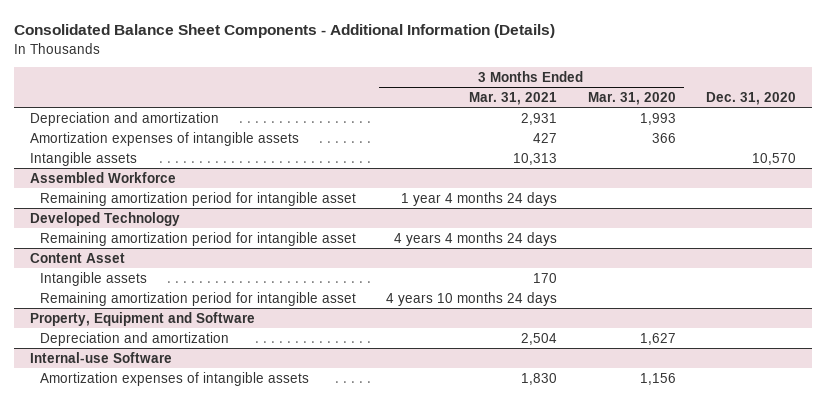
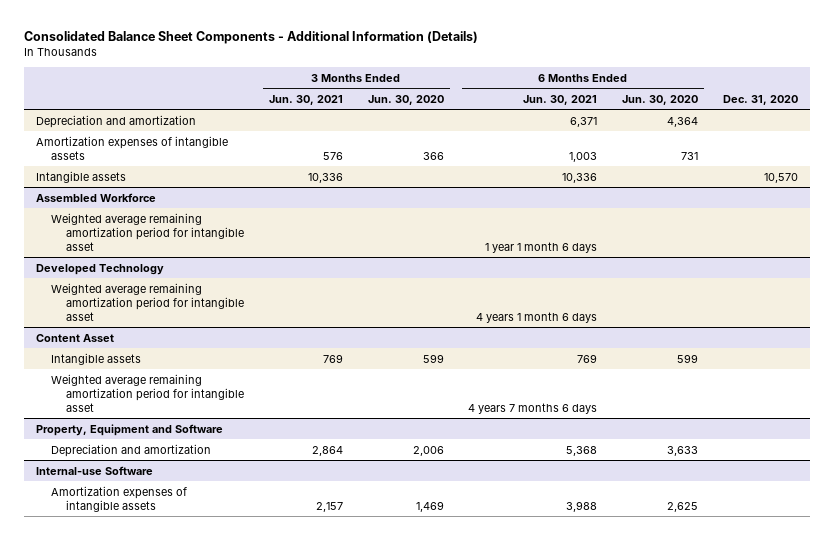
- | 3 Months Ended Mar. 31, 2021 | 3 Months Ended Mar. 31, 2020 | Dec. 31, 2020
+ | 3 Months Ended Jun. 30, 2021 | 3 Months Ended Jun. 30, 2020 | 6 Months Ended Jun. 30, 2021 | 6 Months Ended Jun. 30, 2020 | Dec. 31, 2020
@ Assembled Workforce
- Remaining amortization period for intangible asset | 1 year 4 months 24 days | |
+ Weighted average remaining amortization period for intangible asset | | | 1 year 1 month 6 days | |
@ Developed Technology
- Remaining amortization period for intangible asset | 4 years 4 months 24 days | |
+ Weighted average remaining amortization period for intangible asset | | | 4 years 1 month 6 days | |
@ Content Asset
- Remaining amortization period for intangible asset | 4 years 10 months 24 days | |
+ Weighted average remaining amortization period for intangible asset | | | 4 years 7 months 6 days | |

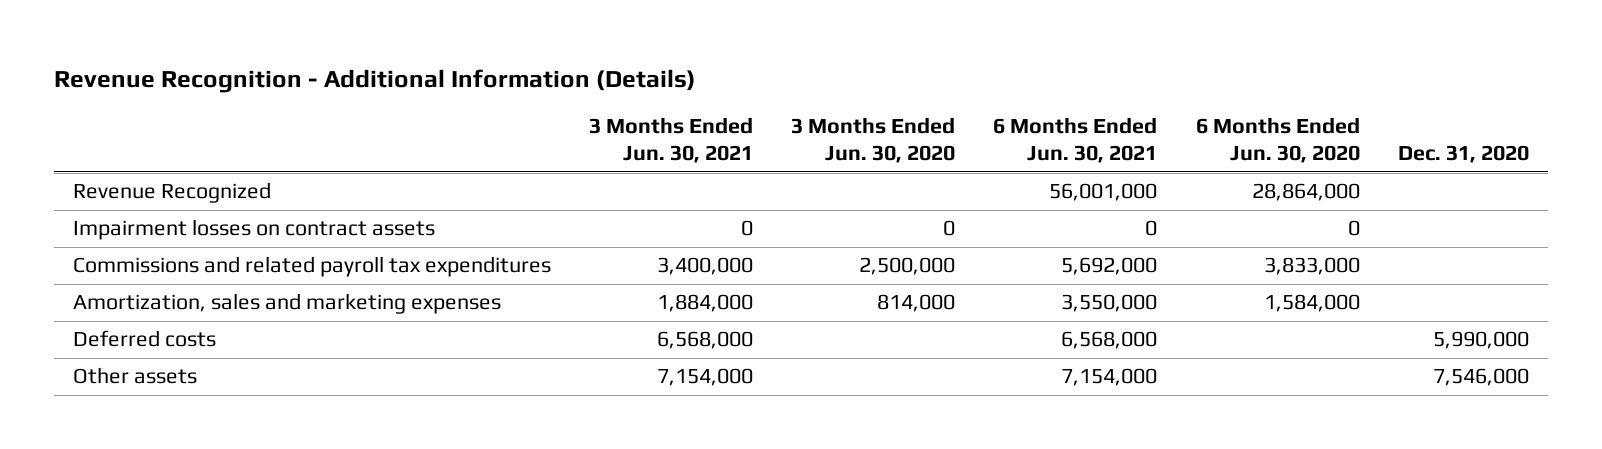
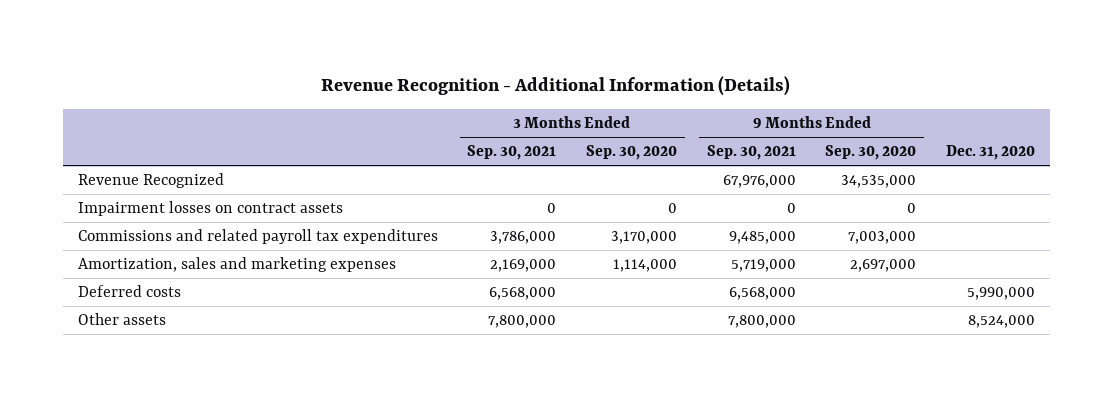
- | 3 Months Ended Jun. 30, 2021 | 3 Months Ended Jun. 30, 2020 | 6 Months Ended Jun. 30, 2021 | 6 Months Ended Jun. 30, 2020 | Dec. 31, 2020
+ | 3 Months Ended Sep. 30, 2021 | 3 Months Ended Sep. 30, 2020 | 9 Months Ended Sep. 30, 2021 | 9 Months Ended Sep. 30, 2020 | Dec. 31, 2020
- Other assets | 7,154,000 | | 7,154,000 | | 7,546,000
+ Other assets | 7,800,000 | | 7,800,000 | | 8,524,000

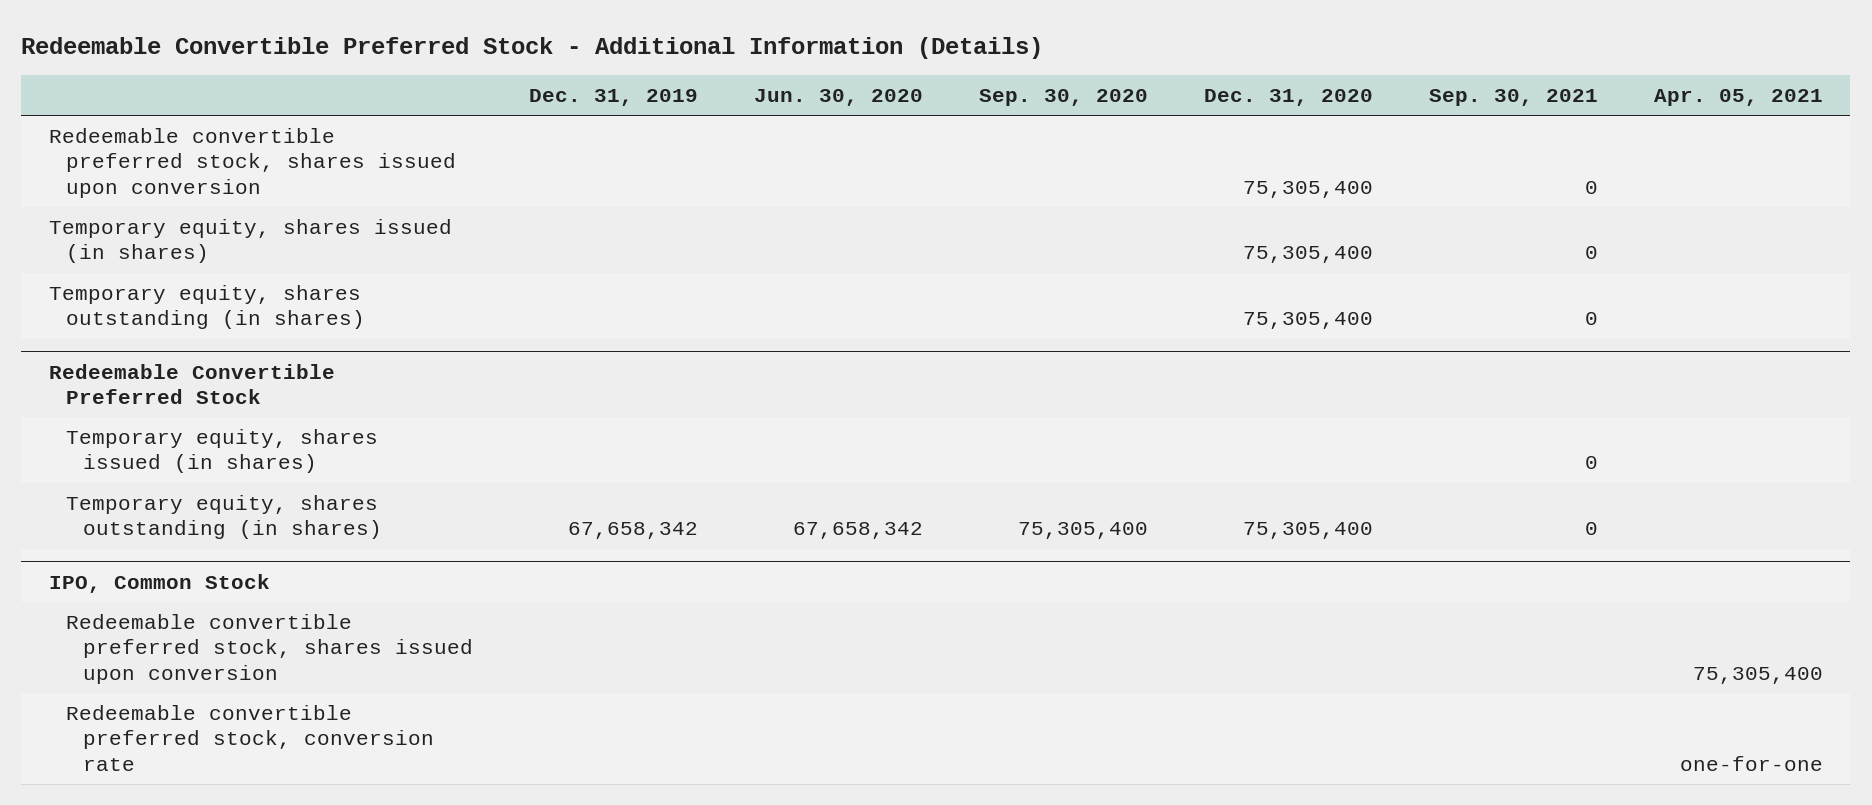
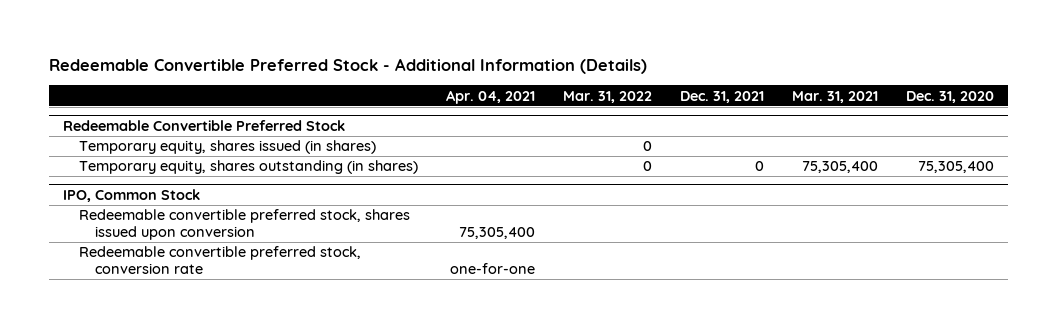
- | Dec. 31, 2019 | Jun. 30, 2020 | Sep. 30, 2020 | Dec. 31, 2020 | Sep. 30, 2021 | Apr. 05, 2021
+ | Apr. 04, 2021 | Mar. 31, 2022 | Dec. 31, 2021 | Mar. 31, 2021 | Dec. 31, 2020
- Redeemable convertible preferred stock, shares issued upon conversion | | | | 75,305,400 | 0 |
- Temporary equity, shares issued (in shares) | | | | 75,305,400 | 0 |
- Temporary equity, shares outstanding (in shares) | | | | 75,305,400 | 0 |

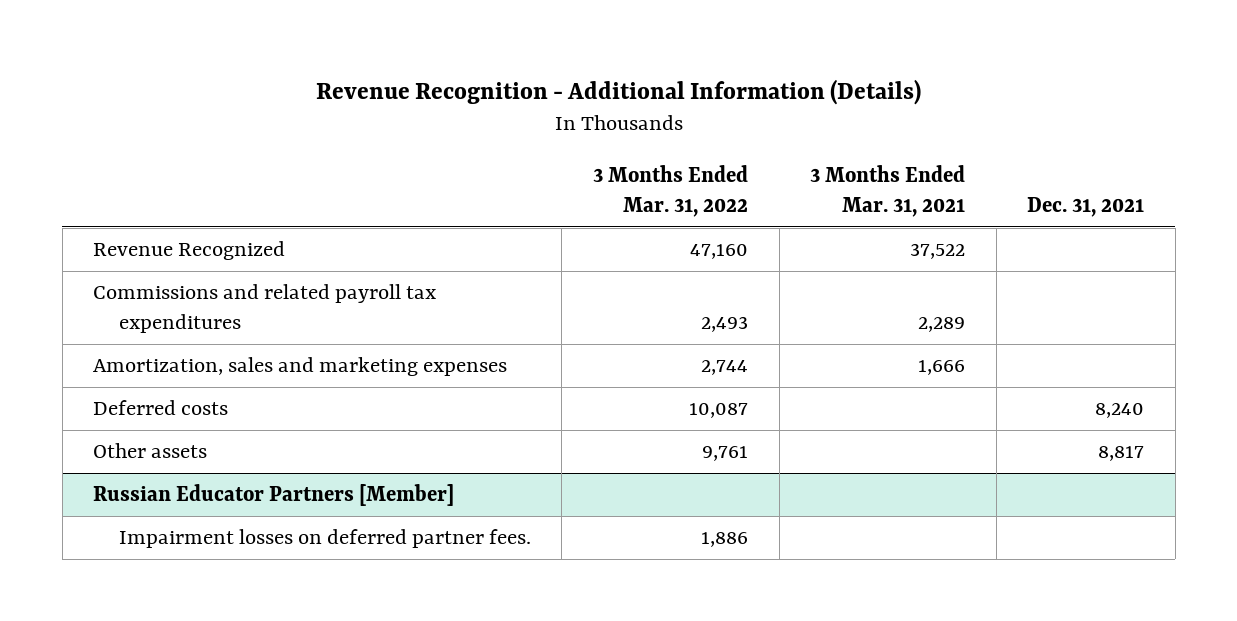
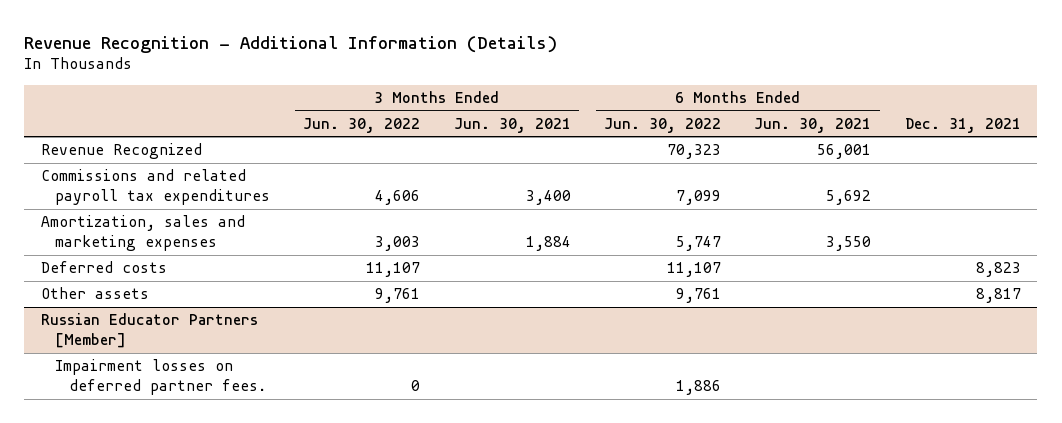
- | 3 Months Ended Mar. 31, 2022 | 3 Months Ended Mar. 31, 2021 | Dec. 31, 2021
+ | 3 Months Ended Jun. 30, 2022 | 3 Months Ended Jun. 30, 2021 | 6 Months Ended Jun. 30, 2022 | 6 Months Ended Jun. 30, 2021 | Dec. 31, 2021
- Deferred costs | 10,087 | | 8,240
+ Deferred costs | 11,107 | | 11,107 | | 8,823

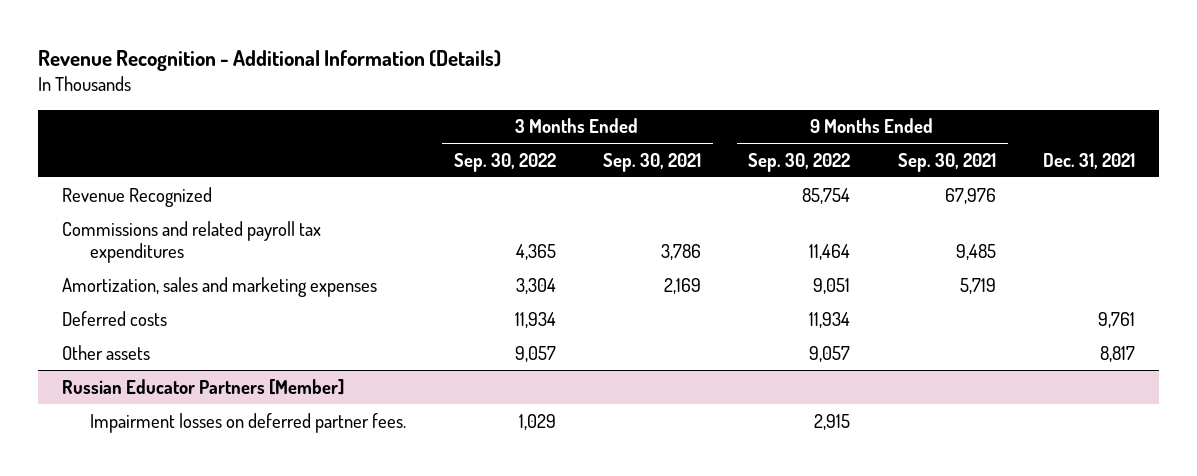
- | 3 Months Ended Jun. 30, 2022 | 3 Months Ended Jun. 30, 2021 | 6 Months Ended Jun. 30, 2022 | 6 Months Ended Jun. 30, 2021 | Dec. 31, 2021
+ | 3 Months Ended Sep. 30, 2022 | 3 Months Ended Sep. 30, 2021 | 9 Months Ended Sep. 30, 2022 | 9 Months Ended Sep. 30, 2021 | Dec. 31, 2021
- Deferred costs | 11,107 | | 11,107 | | 8,823
+ Deferred costs | 11,934 | | 11,934 | | 9,761

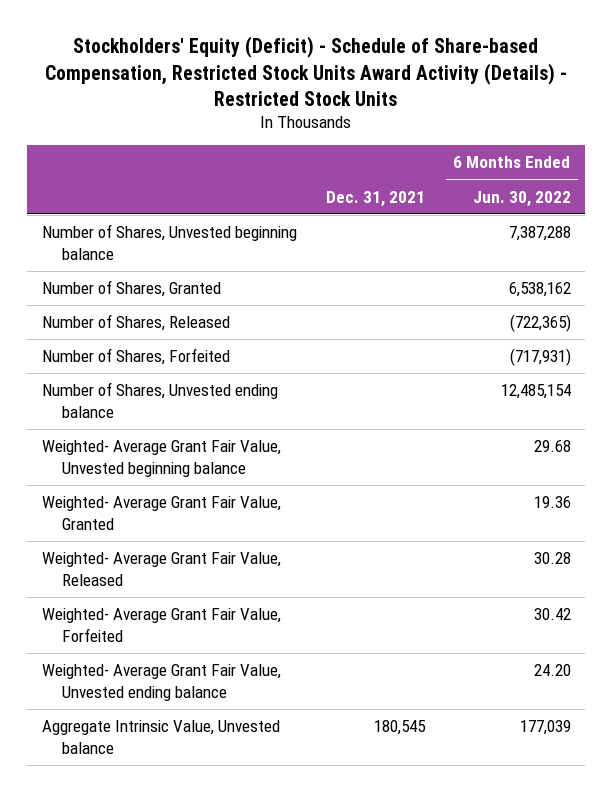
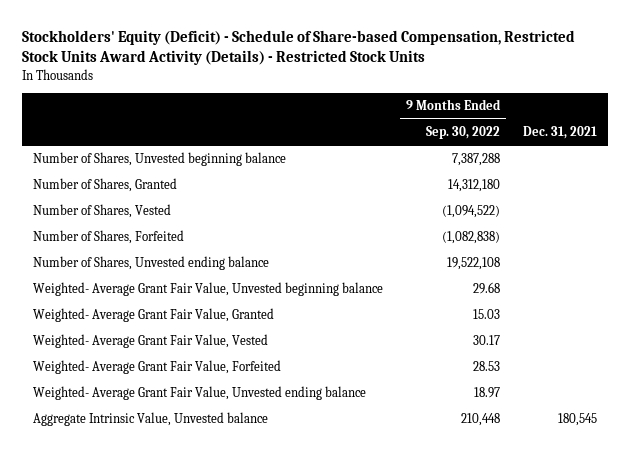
- | Dec. 31, 2021 | 6 Months Ended Jun. 30, 2022
+ | 9 Months Ended Sep. 30, 2022 | Dec. 31, 2021
- Number of Shares, Released | | (722,365)
+ Number of Shares, Vested | (1,094,522) |
- Weighted- Average Grant Fair Value, Released | | 30.28
+ Weighted- Average Grant Fair Value, Vested | 30.17 |

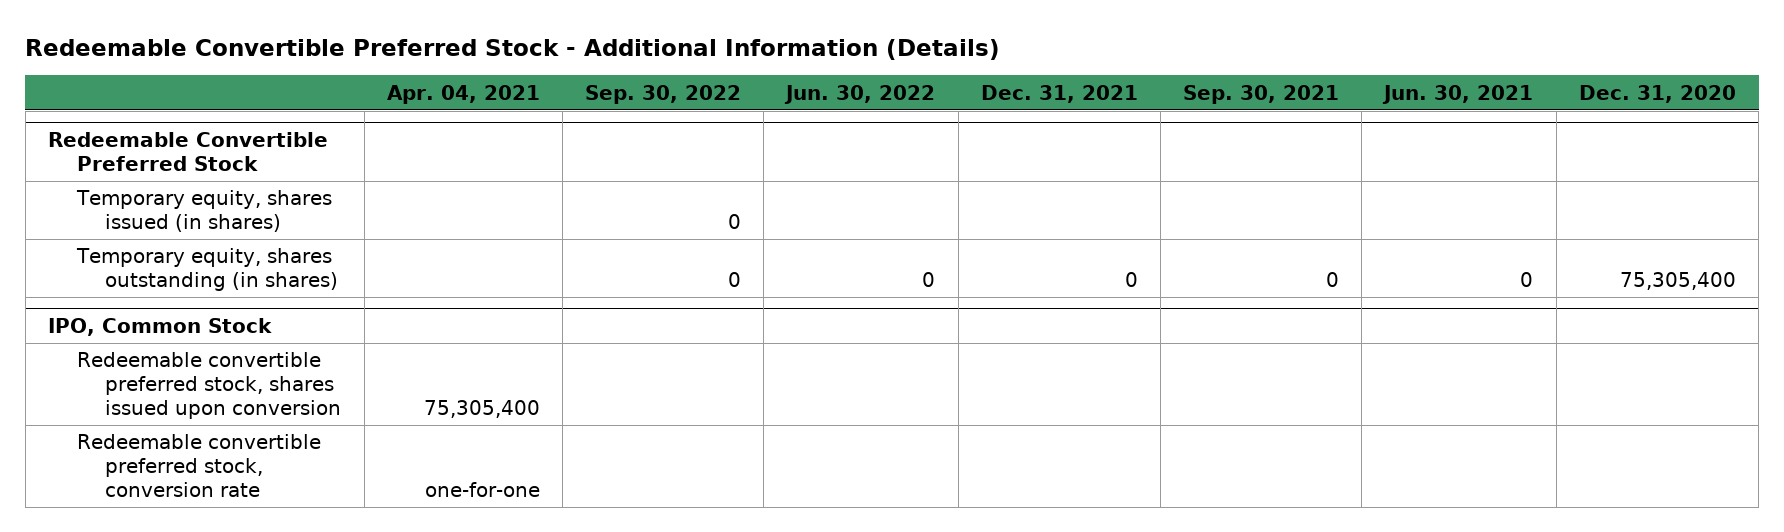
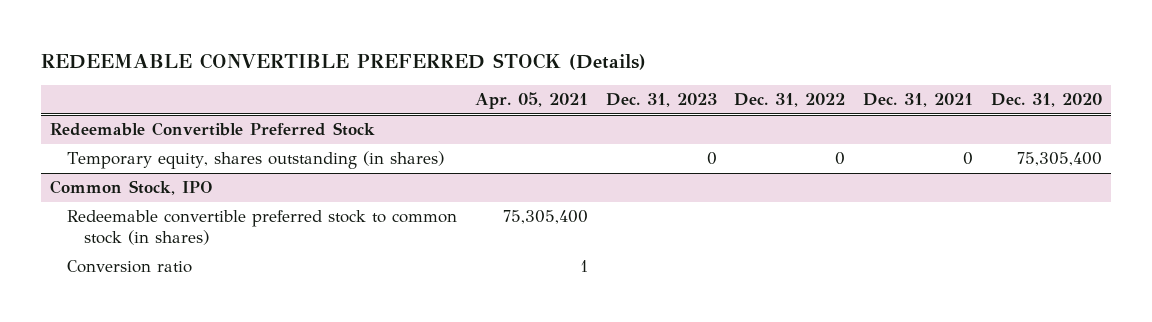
- Redeemable Convertible Preferred Stock - Additional Information (Details)
+ REDEEMABLE CONVERTIBLE PREFERRED STOCK (Details)
- | Apr. 04, 2021 | Sep. 30, 2022 | Jun. 30, 2022 | Dec. 31, 2021 | Sep. 30, 2021 | Jun. 30, 2021 | Dec. 31, 2020
+ | Apr. 05, 2021 | Dec. 31, 2023 | Dec. 31, 2022 | Dec. 31, 2021 | Dec. 31, 2020
@ Redeemable Convertible Preferred Stock
- Temporary equity, shares issued (in shares) | | 0 | | | | |
- IPO, Common Stock
- Redeemable convertible preferred stock, shares issued upon conversion | 75,305,400 | | | | | |
- Redeemable convertible preferred stock, conversion rate | one-for-one | | | | | |
+ Common Stock, IPO
+ Redeemable convertible preferred stock to common stock (in shares) | 75,305,400 | | | |
+ Conversion ratio | 1 | | | |

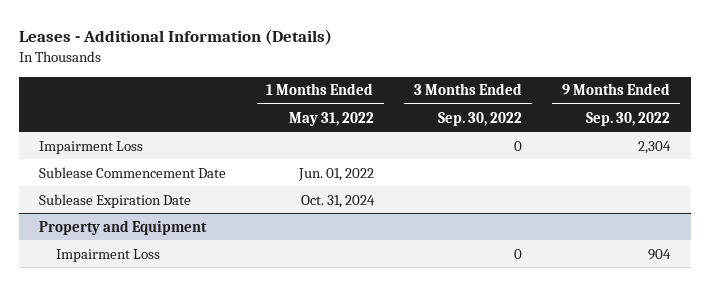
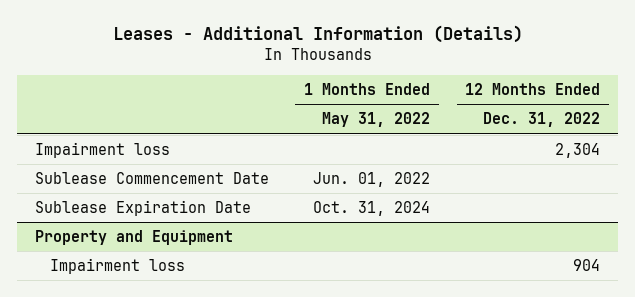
- | 1 Months Ended May 31, 2022 | 3 Months Ended Sep. 30, 2022 | 9 Months Ended Sep. 30, 2022
+ | 1 Months Ended May 31, 2022 | 12 Months Ended Dec. 31, 2022
- Impairment Loss | | 0 | 2,304
+ Impairment loss | | 2,304
@ Property and Equipment
- Impairment Loss | | 0 | 904
+ Impairment loss | | 904

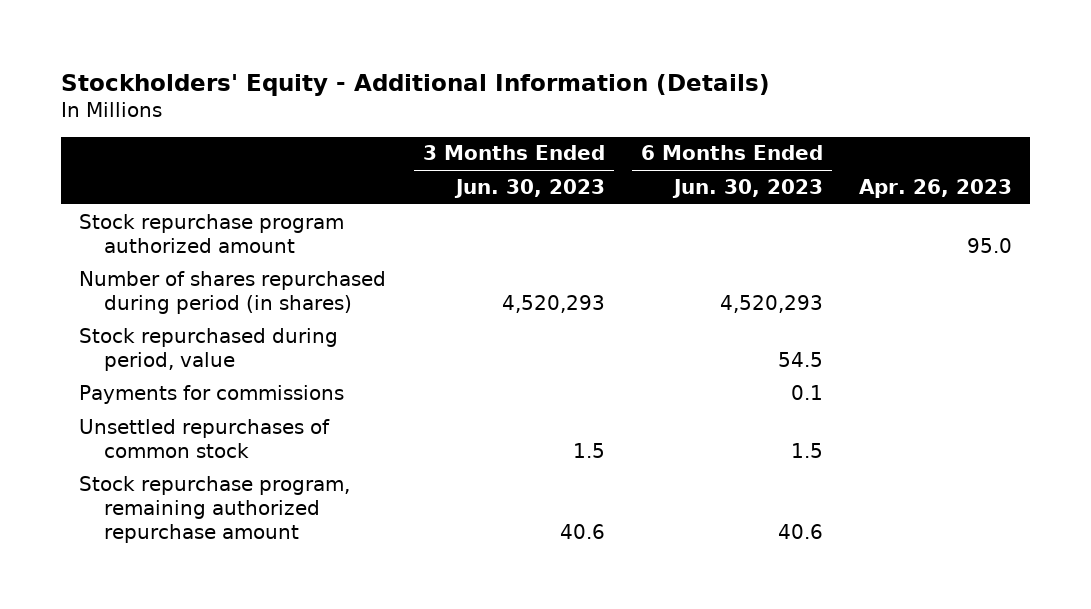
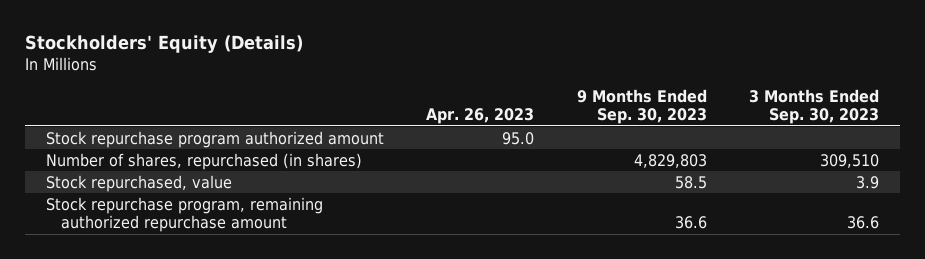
- Stockholders' Equity - Additional Information (Details)
+ Stockholders' Equity (Details)
- | 3 Months Ended Jun. 30, 2023 | 6 Months Ended Jun. 30, 2023 | Apr. 26, 2023
+ | Apr. 26, 2023 | 9 Months Ended Sep. 30, 2023 | 3 Months Ended Sep. 30, 2023
- Number of shares repurchased during period (in shares) | 4,520,293 | 4,520,293 |
- Stock repurchased during period, value | | 54.5 |
- Payments for commissions | | 0.1 |
- Unsettled repurchases of common stock | 1.5 | 1.5 |
+ Number of shares, repurchased (in shares) | | 4,829,803 | 309,510
+ Stock repurchased, value | | 58.5 | 3.9

